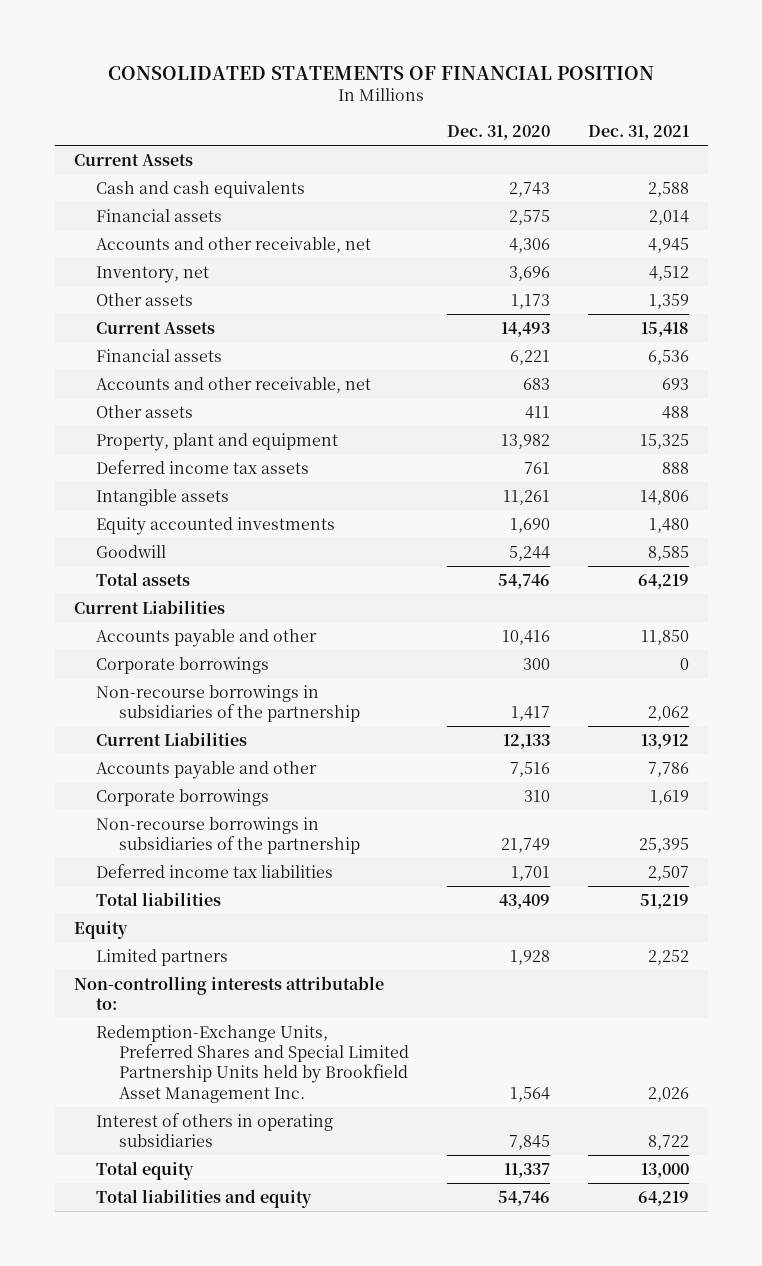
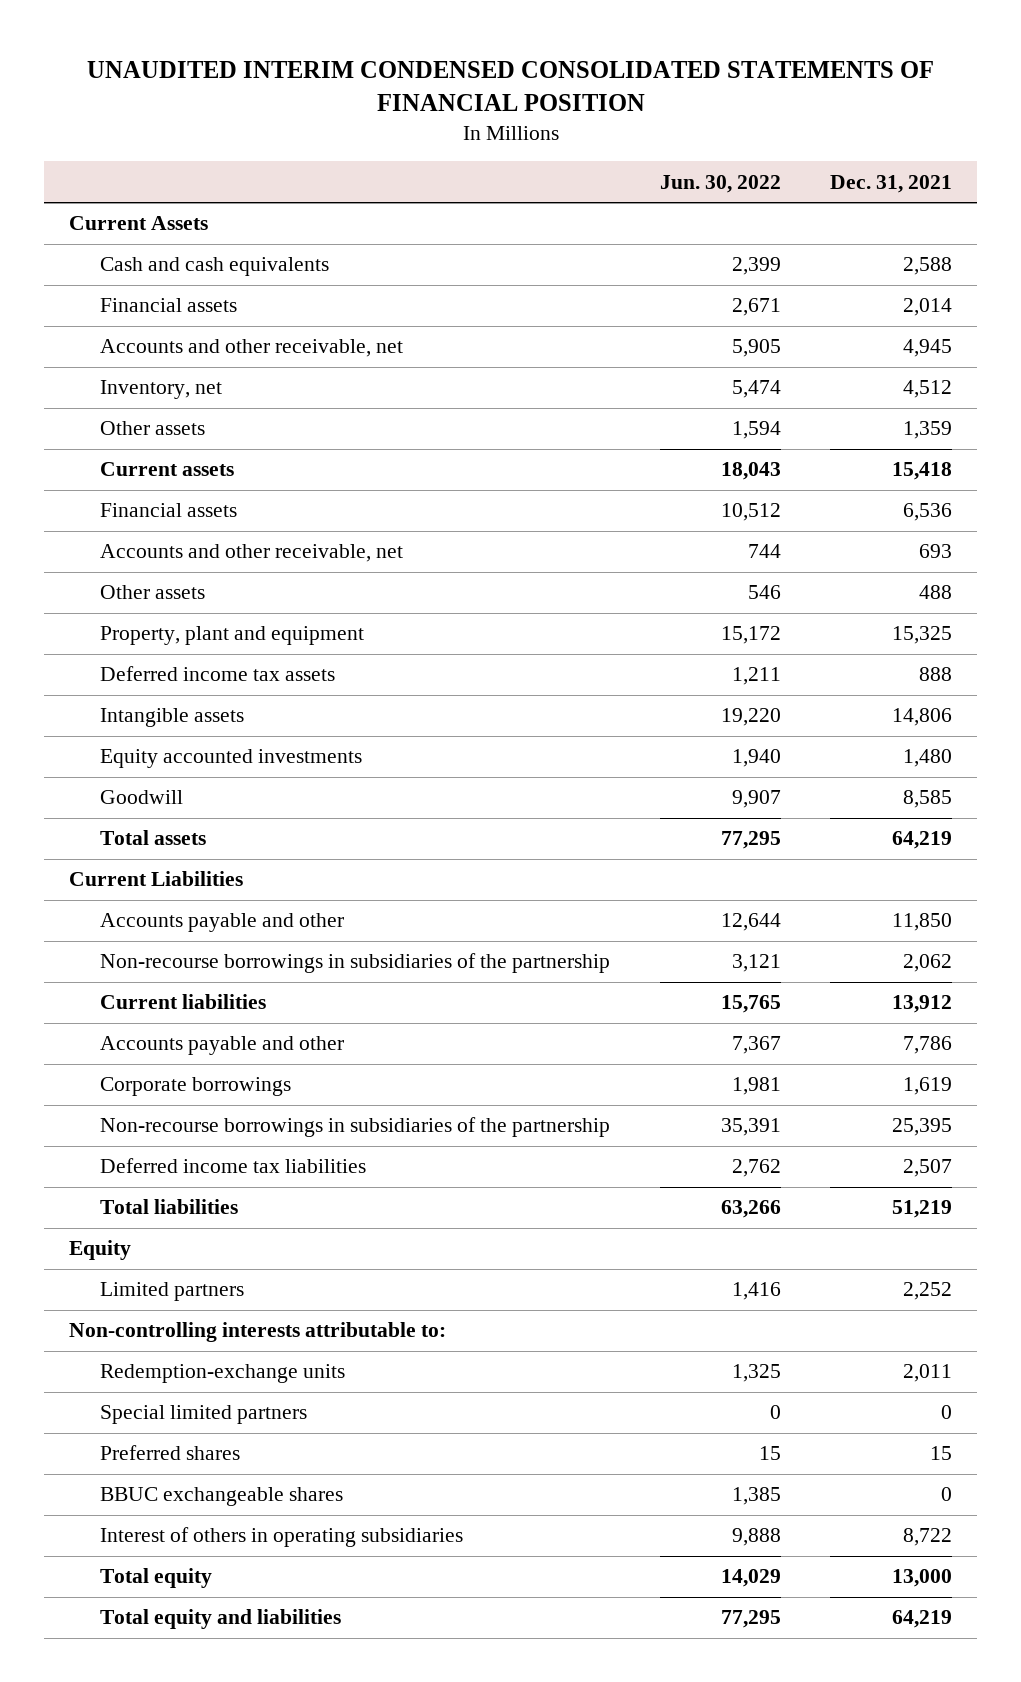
- CONSOLIDATED STATEMENTS OF FINANCIAL POSITION
+ UNAUDITED INTERIM CONDENSED CONSOLIDATED STATEMENTS OF FINANCIAL POSITION
- | Dec. 31, 2020 | Dec. 31, 2021
+ | Jun. 30, 2022 | Dec. 31, 2021
- Current Assets | 14,493 | 15,418
+ Current assets | 18,043 | 15,418
- Corporate borrowings | 300 | 0
- Current Liabilities | 12,133 | 13,912
+ Current liabilities | 15,765 | 13,912
- Redemption-Exchange Units, Preferred Shares and Special Limited Partnership Units held by Brookfield Asset Management Inc. | 1,564 | 2,026
+ Redemption-exchange units | 1,325 | 2,011
+ Special limited partners | 0 | 0
+ Preferred shares | 15 | 15
+ BBUC exchangeable shares | 1,385 | 0
- Total liabilities and equity | 54,746 | 64,219
+ Total equity and liabilities | 77,295 | 64,219

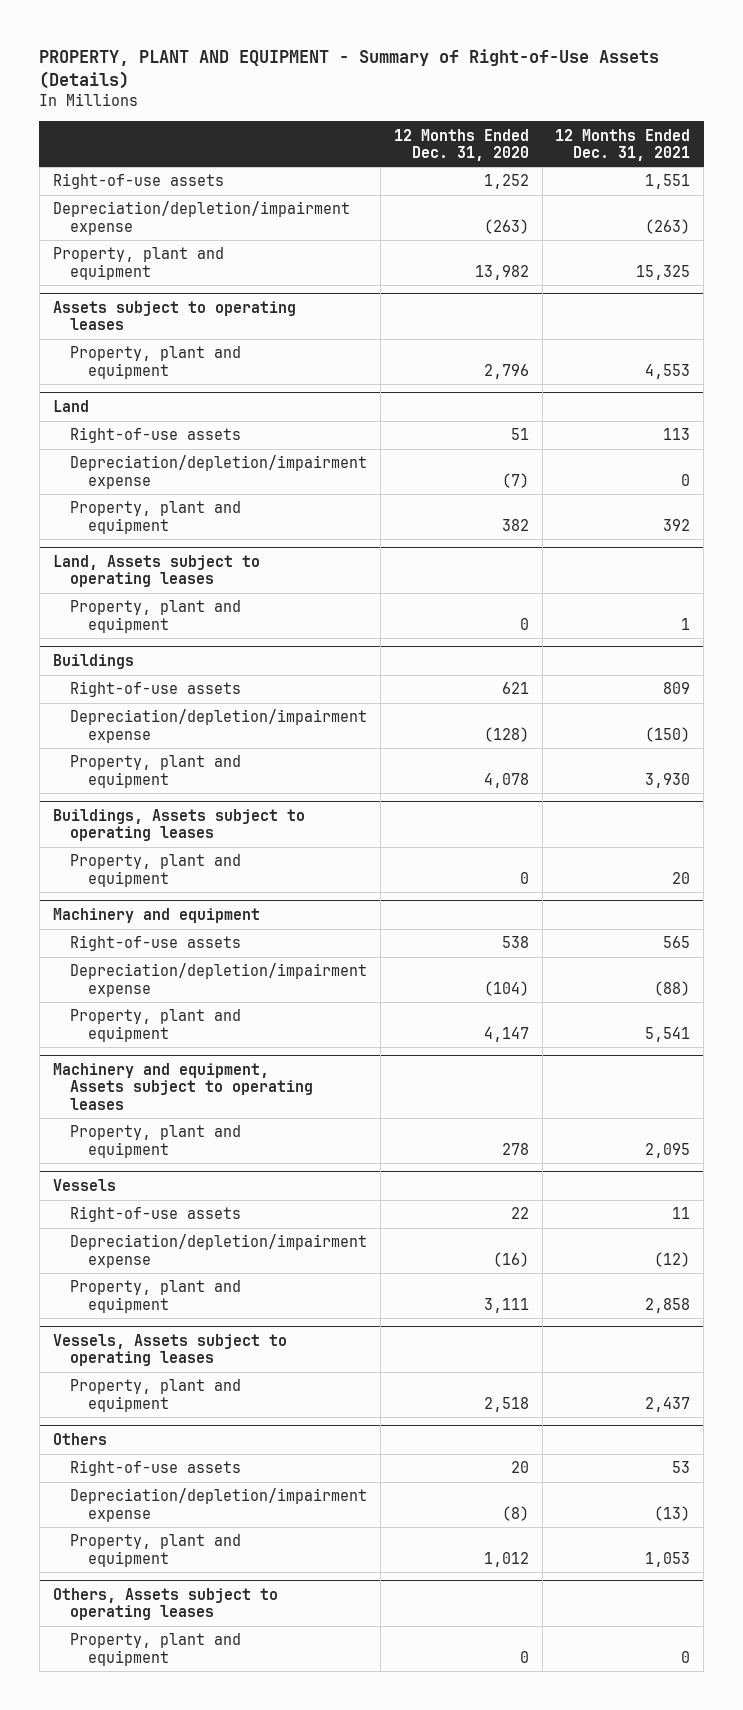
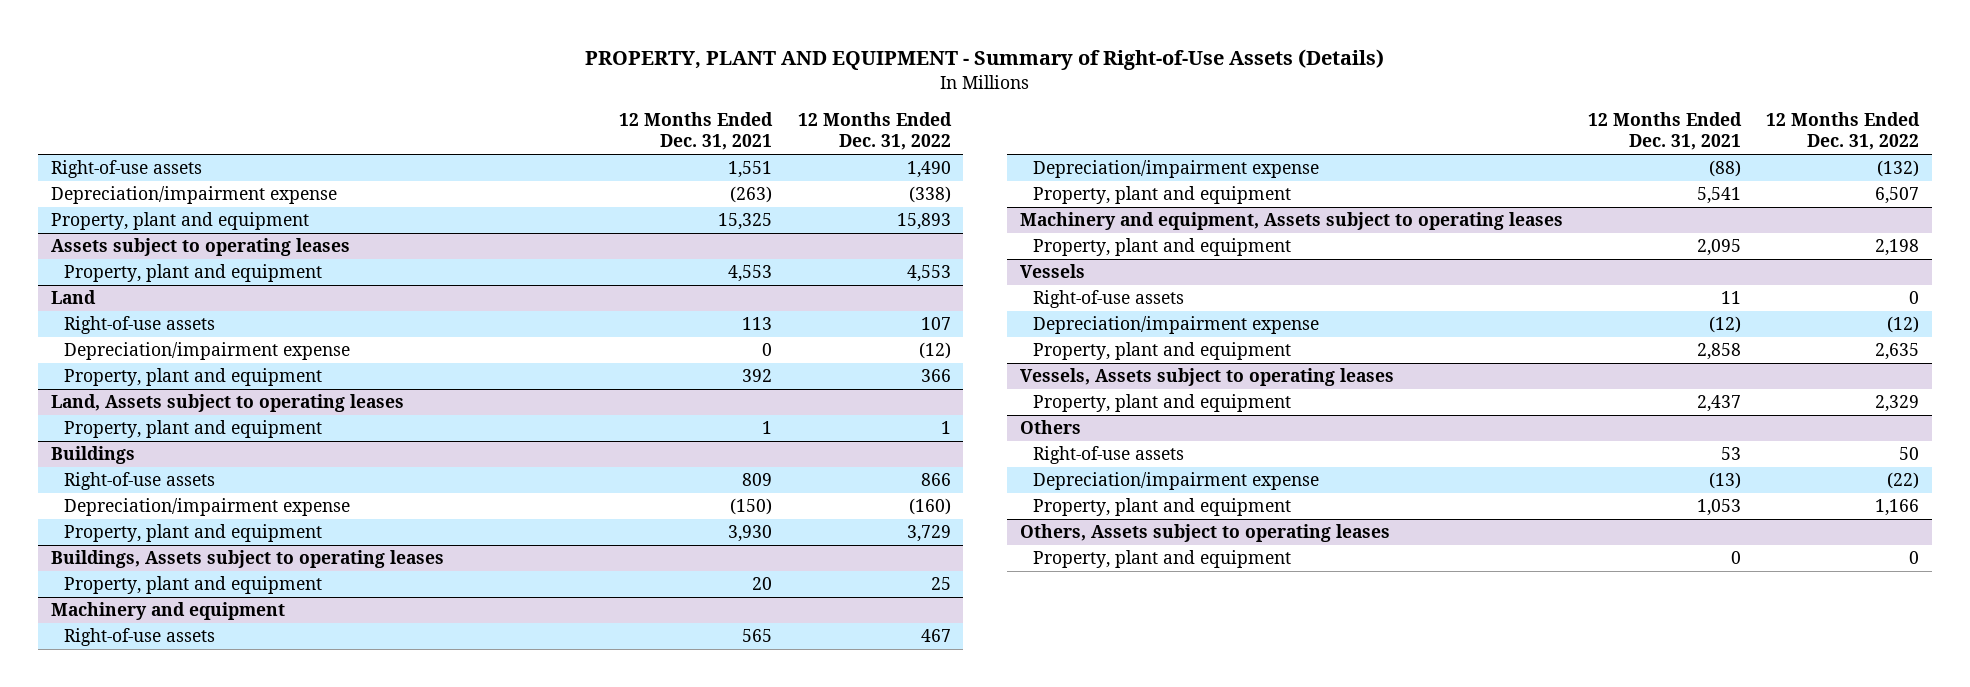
- | 12 Months Ended Dec. 31, 2020 | 12 Months Ended Dec. 31, 2021
+ | 12 Months Ended Dec. 31, 2021 | 12 Months Ended Dec. 31, 2022
- Depreciation/depletion/impairment expense | (263) | (263)
+ Depreciation/impairment expense | (263) | (338)
@ Land
- Depreciation/depletion/impairment expense | (7) | 0
+ Depreciation/impairment expense | 0 | (12)
@ Buildings
- Depreciation/depletion/impairment expense | (128) | (150)
+ Depreciation/impairment expense | (150) | (160)
@ Machinery and equipment
- Depreciation/depletion/impairment expense | (104) | (88)
+ Depreciation/impairment expense | (88) | (132)
@ Vessels
- Depreciation/depletion/impairment expense | (16) | (12)
+ Depreciation/impairment expense | (12) | (12)
@ Others
- Depreciation/depletion/impairment expense | (8) | (13)
+ Depreciation/impairment expense | (13) | (22)

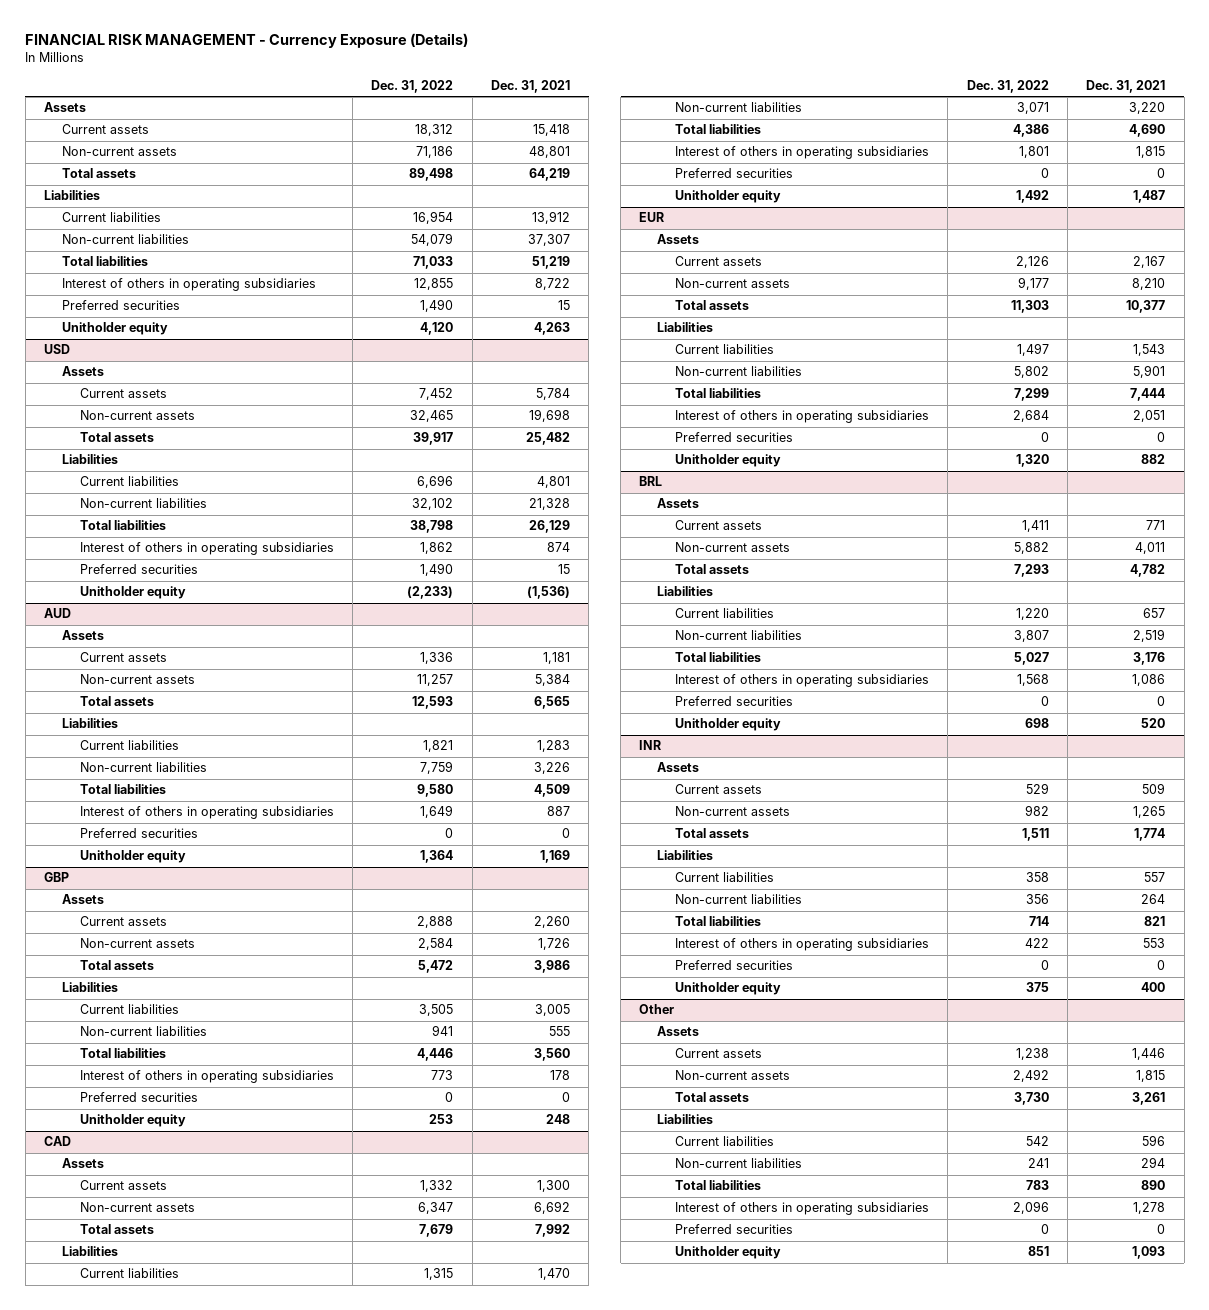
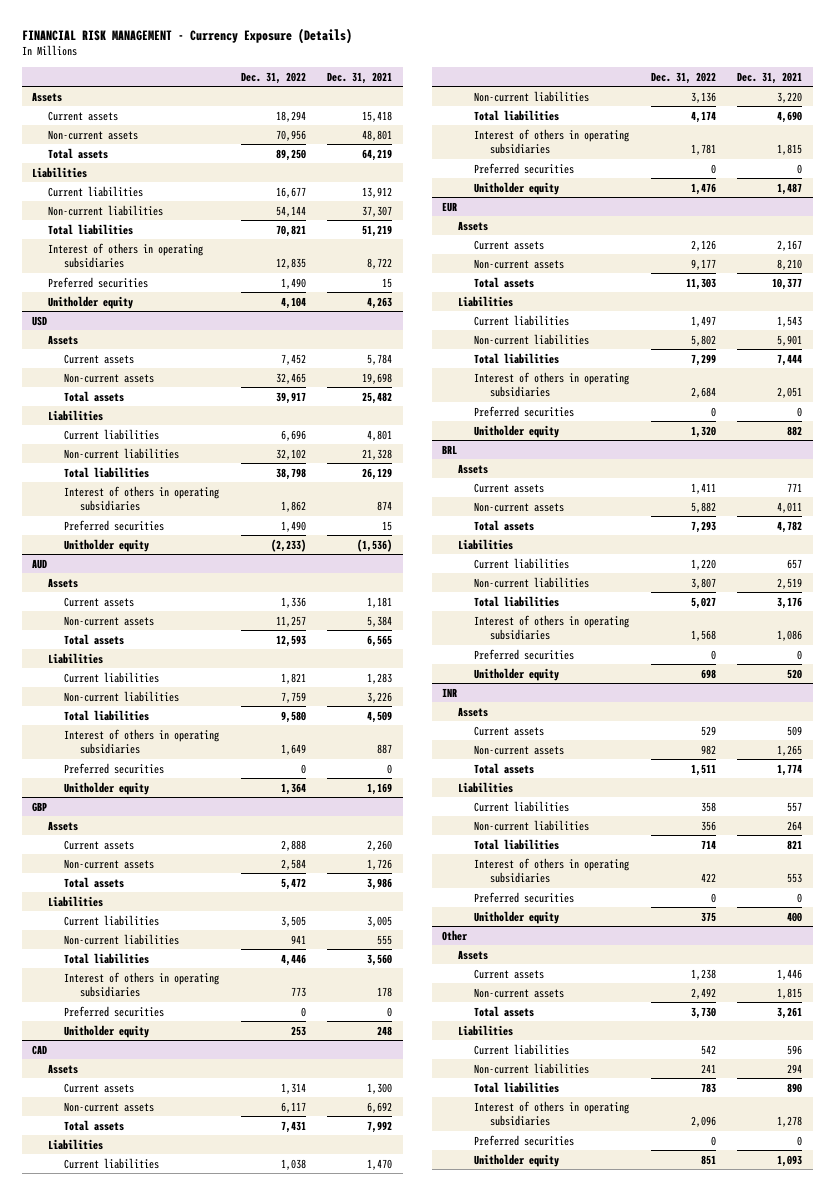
- Current assets | 18,312 | 15,418
- Non-current assets | 71,186 | 48,801
- Total assets | 89,498 | 64,219
+ Current assets | 18,294 | 15,418
+ Non-current assets | 70,956 | 48,801
+ Total assets | 89,250 | 64,219
- Current liabilities | 16,954 | 13,912
- Non-current liabilities | 54,079 | 37,307
- Total liabilities | 71,033 | 51,219
- Interest of others in operating subsidiaries | 12,855 | 8,722
+ Current liabilities | 16,677 | 13,912
+ Non-current liabilities | 54,144 | 37,307
+ Total liabilities | 70,821 | 51,219
+ Interest of others in operating subsidiaries | 12,835 | 8,722
- Unitholder equity | 4,120 | 4,263
+ Unitholder equity | 4,104 | 4,263
@ CAD
- Current assets | 1,332 | 1,300
- Non-current assets | 6,347 | 6,692
- Total assets | 7,679 | 7,992
+ Current assets | 1,314 | 1,300
+ Non-current assets | 6,117 | 6,692
+ Total assets | 7,431 | 7,992
- Current liabilities | 1,315 | 1,470
- Non-current liabilities | 3,071 | 3,220
- Total liabilities | 4,386 | 4,690
- Interest of others in operating subsidiaries | 1,801 | 1,815
+ Current liabilities | 1,038 | 1,470
+ Non-current liabilities | 3,136 | 3,220
+ Total liabilities | 4,174 | 4,690
+ Interest of others in operating subsidiaries | 1,781 | 1,815
- Unitholder equity | 1,492 | 1,487
+ Unitholder equity | 1,476 | 1,487

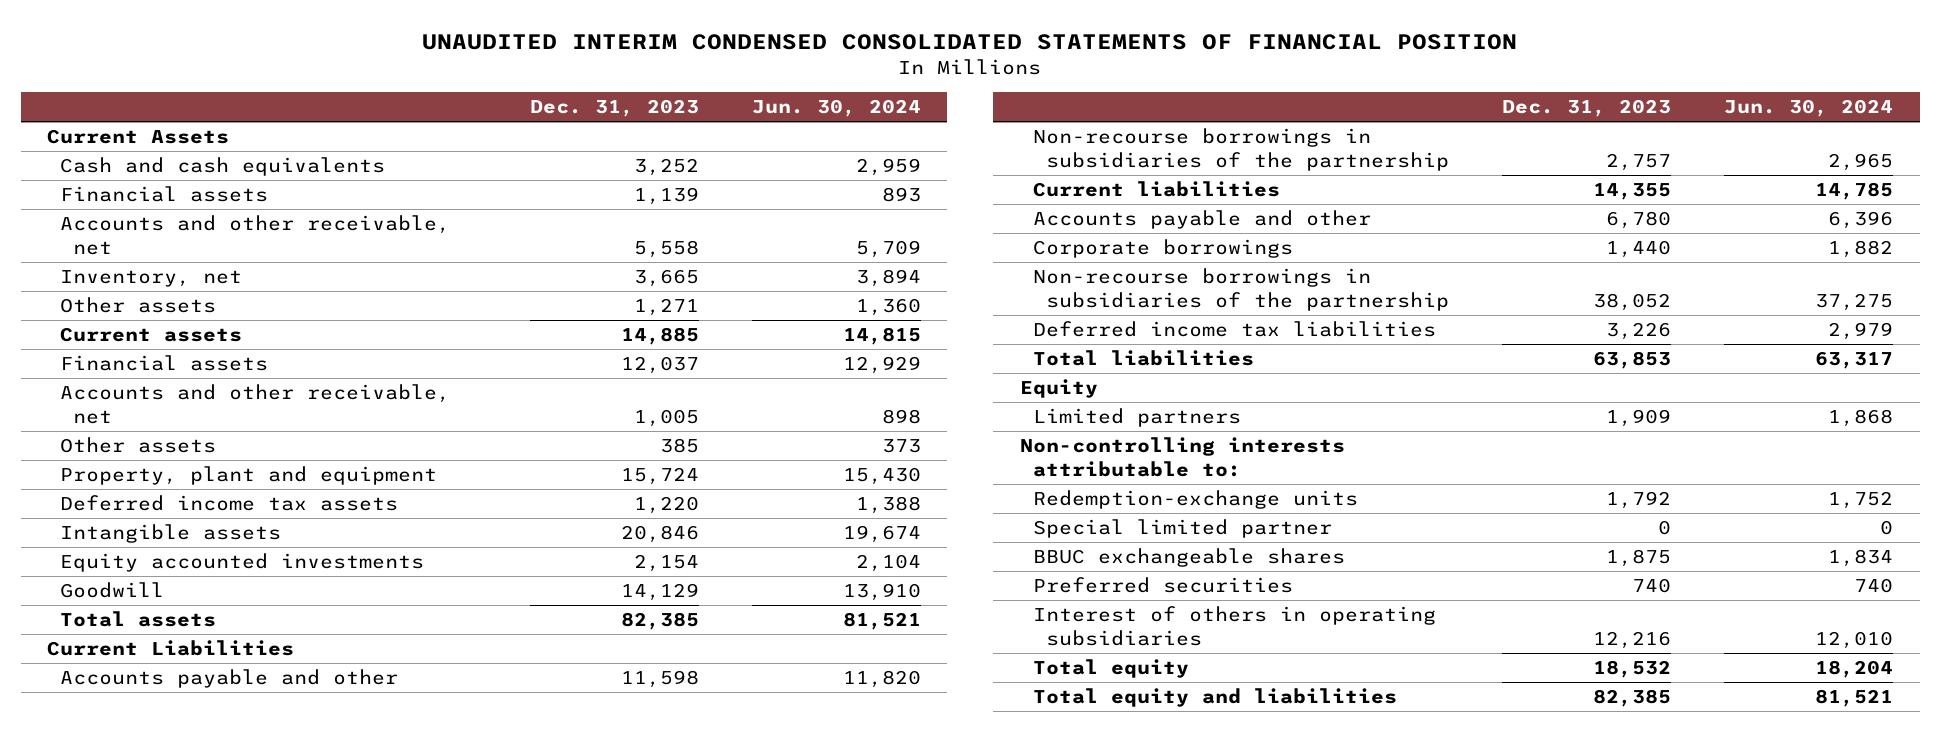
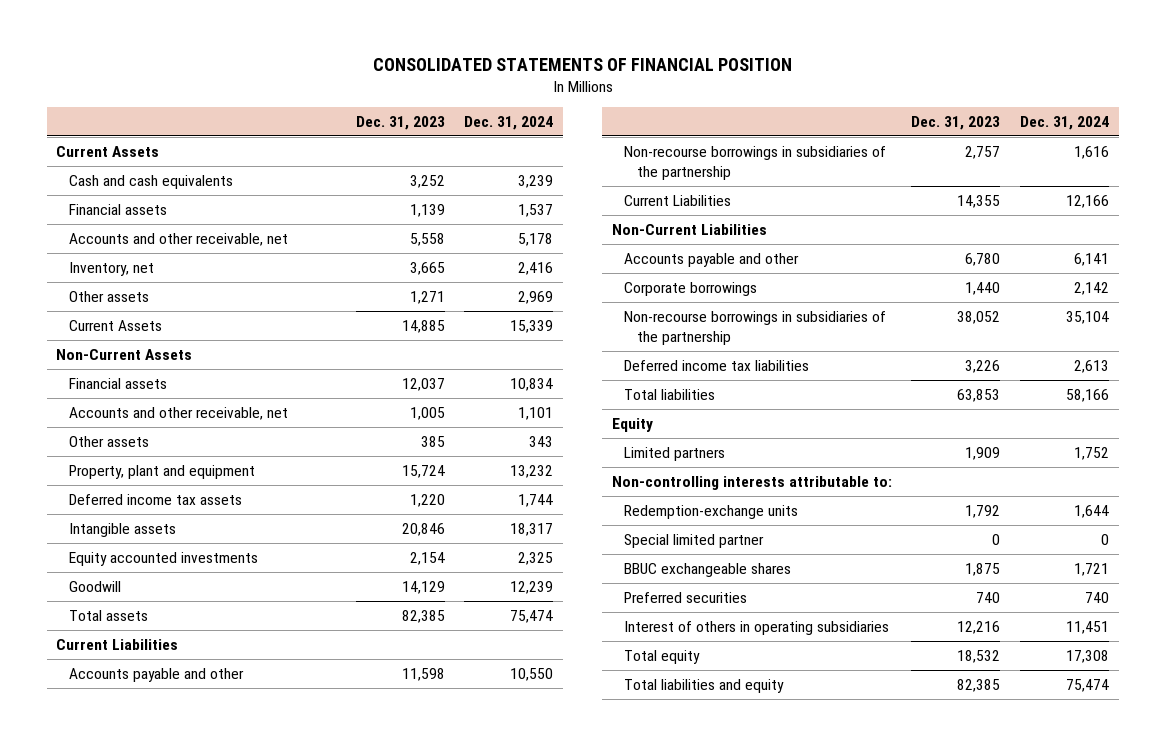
- UNAUDITED INTERIM CONDENSED CONSOLIDATED STATEMENTS OF FINANCIAL POSITION
+ CONSOLIDATED STATEMENTS OF FINANCIAL POSITION
- | Dec. 31, 2023 | Jun. 30, 2024
+ | Dec. 31, 2023 | Dec. 31, 2024
- Current assets | 14,885 | 14,815
+ Current Assets | 14,885 | 15,339
+ Non-Current Assets
- Current liabilities | 14,355 | 14,785
+ Current Liabilities | 14,355 | 12,166
+ Non-Current Liabilities
- Total equity and liabilities | 82,385 | 81,521
+ Total liabilities and equity | 82,385 | 75,474

